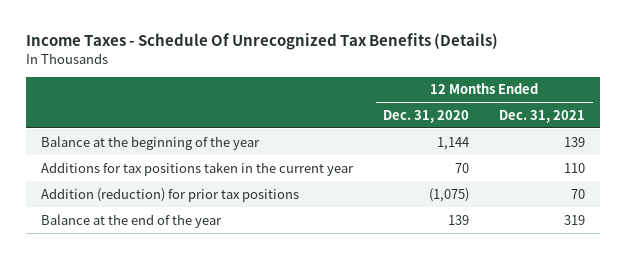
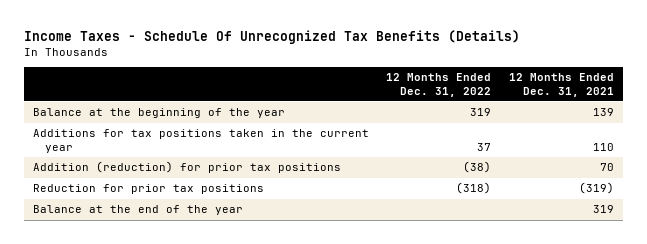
- | 12 Months Ended Dec. 31, 2020 | 12 Months Ended Dec. 31, 2021
+ | 12 Months Ended Dec. 31, 2022 | 12 Months Ended Dec. 31, 2021
+ Reduction for prior tax positions | (318) | (319)

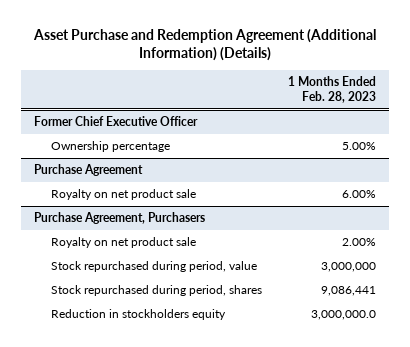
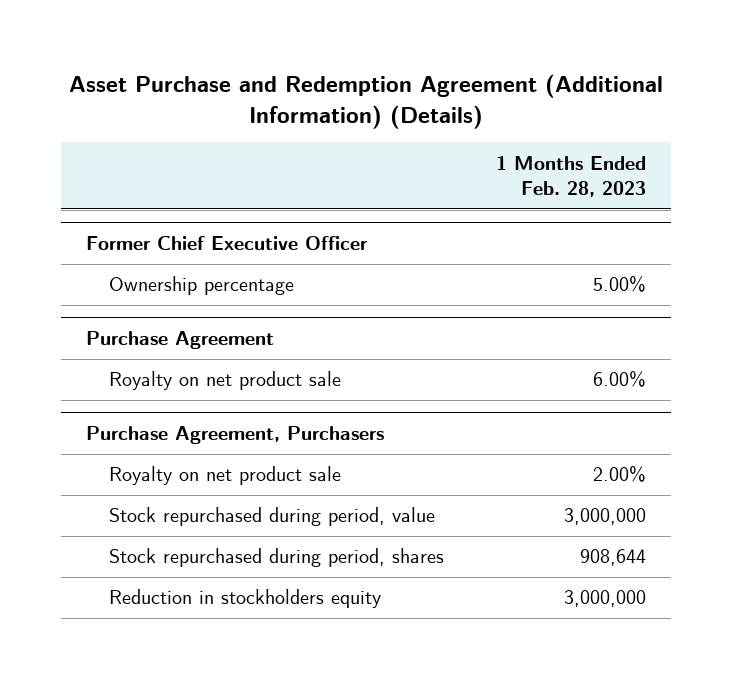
@ Purchase Agreement, Purchasers
- Stock repurchased during period, shares | 9,086,441
- Reduction in stockholders equity | 3,000,000.0
+ Stock repurchased during period, shares | 908,644
+ Reduction in stockholders equity | 3,000,000

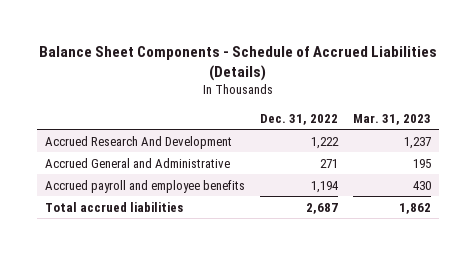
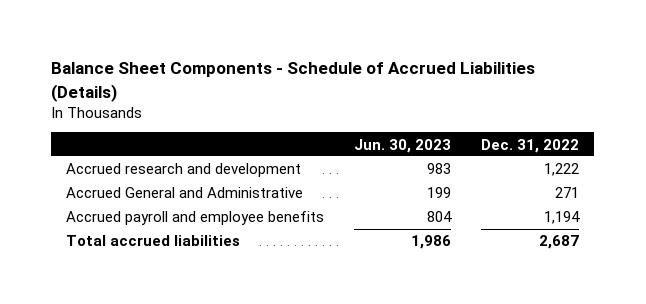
- | Dec. 31, 2022 | Mar. 31, 2023
+ | Jun. 30, 2023 | Dec. 31, 2022
- Accrued Research And Development | 1,222 | 1,237
+ Accrued research and development | 983 | 1,222

